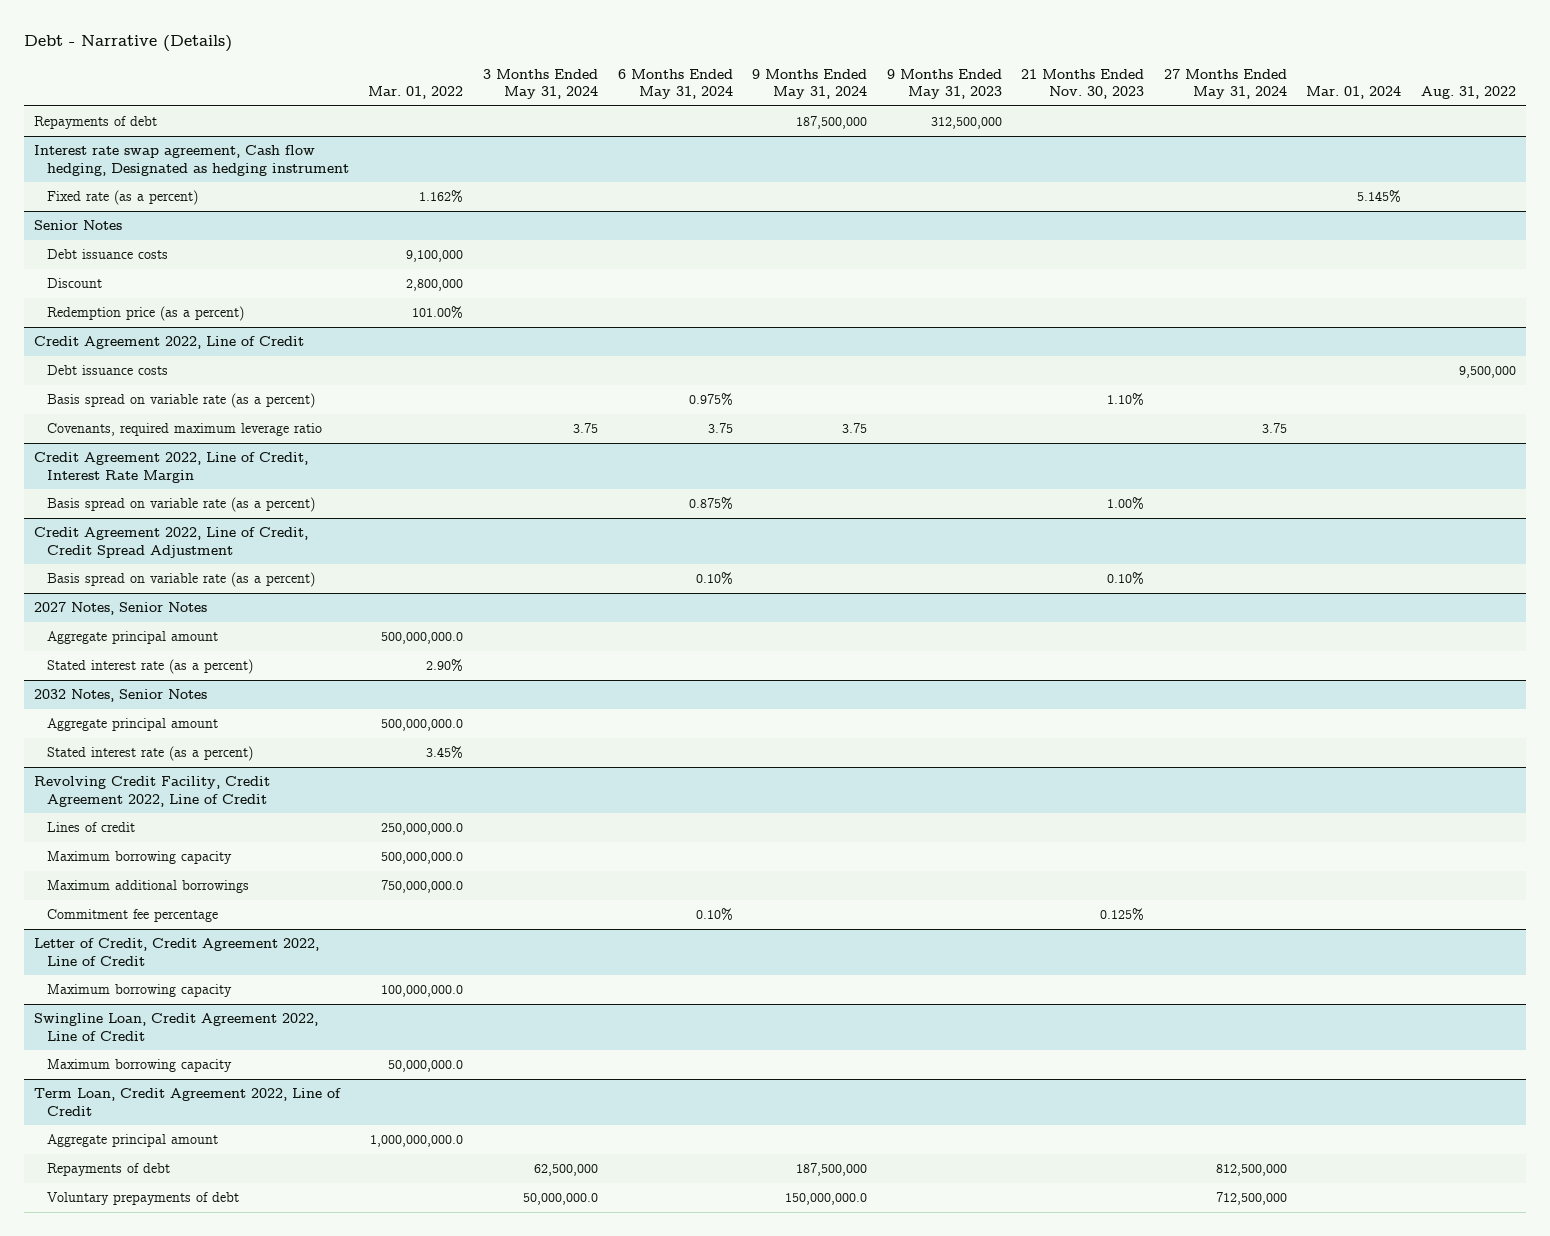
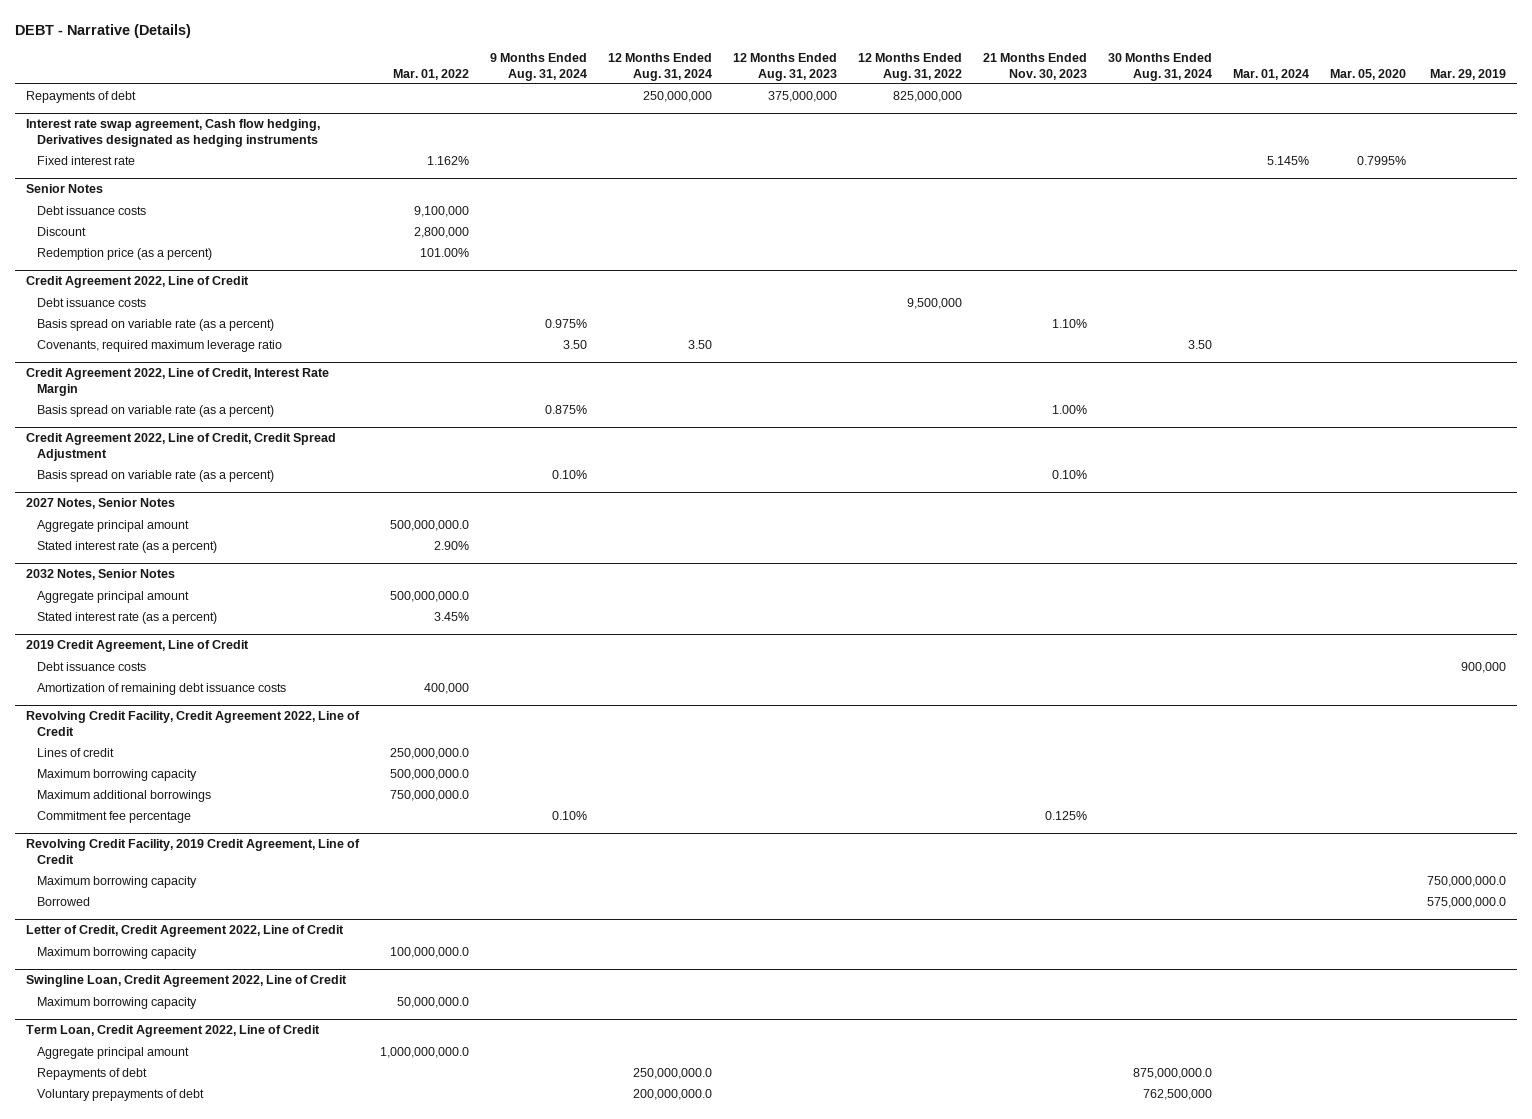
- Debt - Narrative (Details)
+ DEBT - Narrative (Details)
- | Mar. 01, 2022 | 3 Months Ended May 31, 2024 | 6 Months Ended May 31, 2024 | 9 Months Ended May 31, 2024 | 9 Months Ended May 31, 2023 | 21 Months Ended Nov. 30, 2023 | 27 Months Ended May 31, 2024 | Mar. 01, 2024 | Aug. 31, 2022
+ | Mar. 01, 2022 | 9 Months Ended Aug. 31, 2024 | 12 Months Ended Aug. 31, 2024 | 12 Months Ended Aug. 31, 2023 | 12 Months Ended Aug. 31, 2022 | 21 Months Ended Nov. 30, 2023 | 30 Months Ended Aug. 31, 2024 | Mar. 01, 2024 | Mar. 05, 2020 | Mar. 29, 2019
- Interest rate swap agreement, Cash flow hedging, Designated as hedging instrument
- Fixed rate (as a percent) | 1.162% | | | | | | | 5.145% |
+ Interest rate swap agreement, Cash flow hedging, Derivatives designated as hedging instruments
+ Fixed interest rate | 1.162% | | | | | | | 5.145% | 0.7995% |
+ 2019 Credit Agreement, Line of Credit
+ Debt issuance costs | | | | | | | | | | 900,000
+ Amortization of remaining debt issuance costs | 400,000 | | | | | | | | |
+ Revolving Credit Facility, 2019 Credit Agreement, Line of Credit
+ Maximum borrowing capacity | | | | | | | | | | 750,000,000.0
+ Borrowed | | | | | | | | | | 575,000,000.0

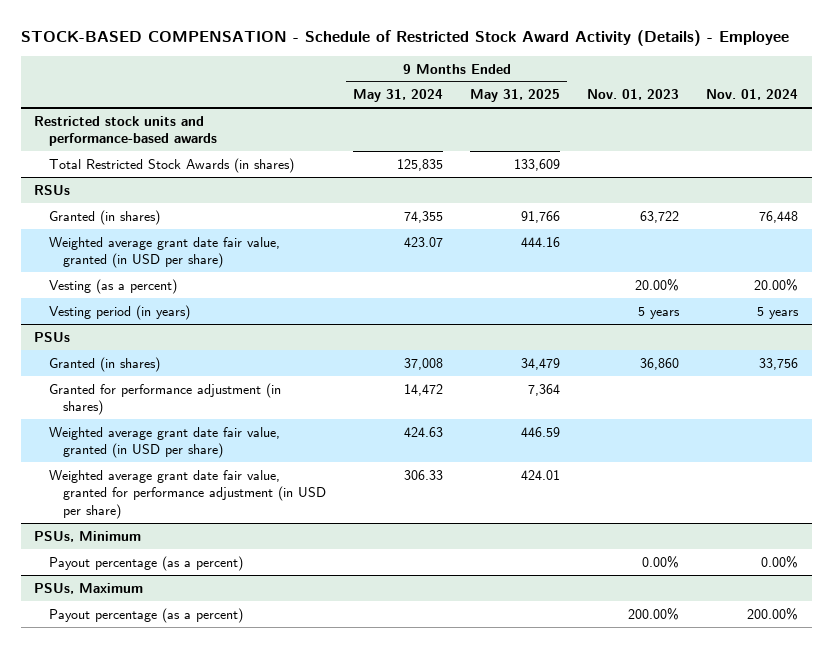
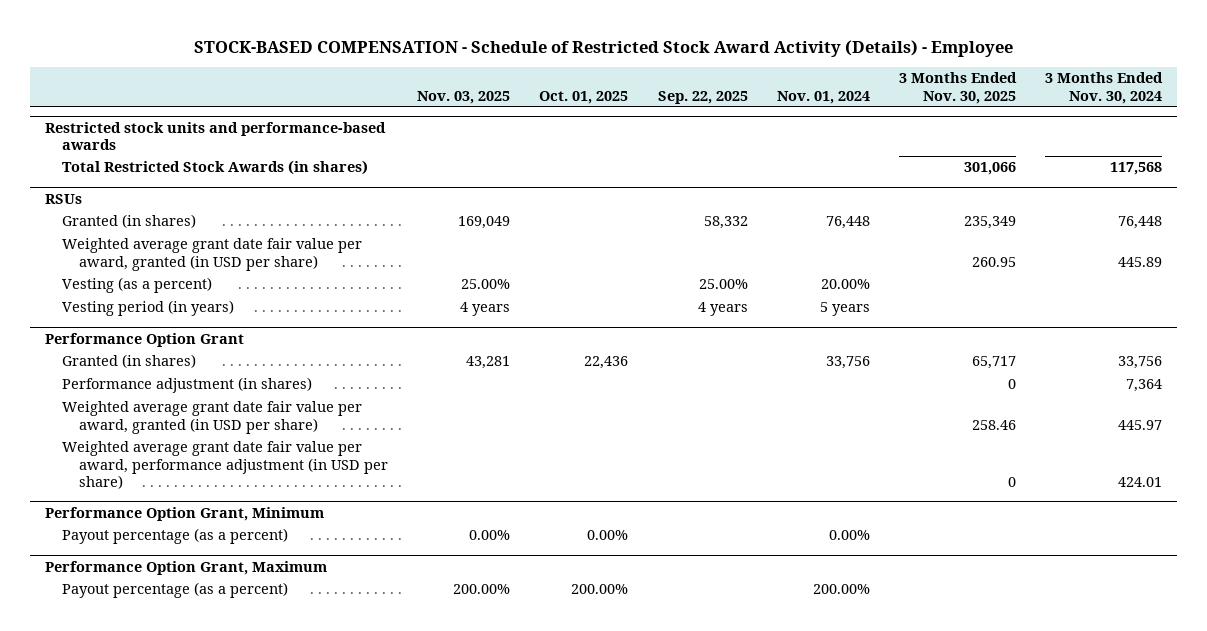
- | 9 Months Ended May 31, 2024 | 9 Months Ended May 31, 2025 | Nov. 01, 2023 | Nov. 01, 2024
+ | Nov. 03, 2025 | Oct. 01, 2025 | Sep. 22, 2025 | Nov. 01, 2024 | 3 Months Ended Nov. 30, 2025 | 3 Months Ended Nov. 30, 2024
@ RSUs
- Weighted average grant date fair value, granted (in USD per share) | 423.07 | 444.16 | |
+ Weighted average grant date fair value per award, granted (in USD per share) | | | | | 260.95 | 445.89
- PSUs
+ Performance Option Grant
- Granted for performance adjustment (in shares) | 14,472 | 7,364 | |
- Weighted average grant date fair value, granted (in USD per share) | 424.63 | 446.59 | |
- Weighted average grant date fair value, granted for performance adjustment (in USD per share) | 306.33 | 424.01 | |
- PSUs, Minimum
- Payout percentage (as a percent) | | | 0.00% | 0.00%
- PSUs, Maximum
+ Performance adjustment (in shares) | | | | | 0 | 7,364
+ Weighted average grant date fair value per award, granted (in USD per share) | | | | | 258.46 | 445.97
+ Weighted average grant date fair value per award, performance adjustment (in USD per share) | | | | | 0 | 424.01
+ Performance Option Grant, Minimum
+ Payout percentage (as a percent) | 0.00% | 0.00% | | 0.00% | |
+ Performance Option Grant, Maximum

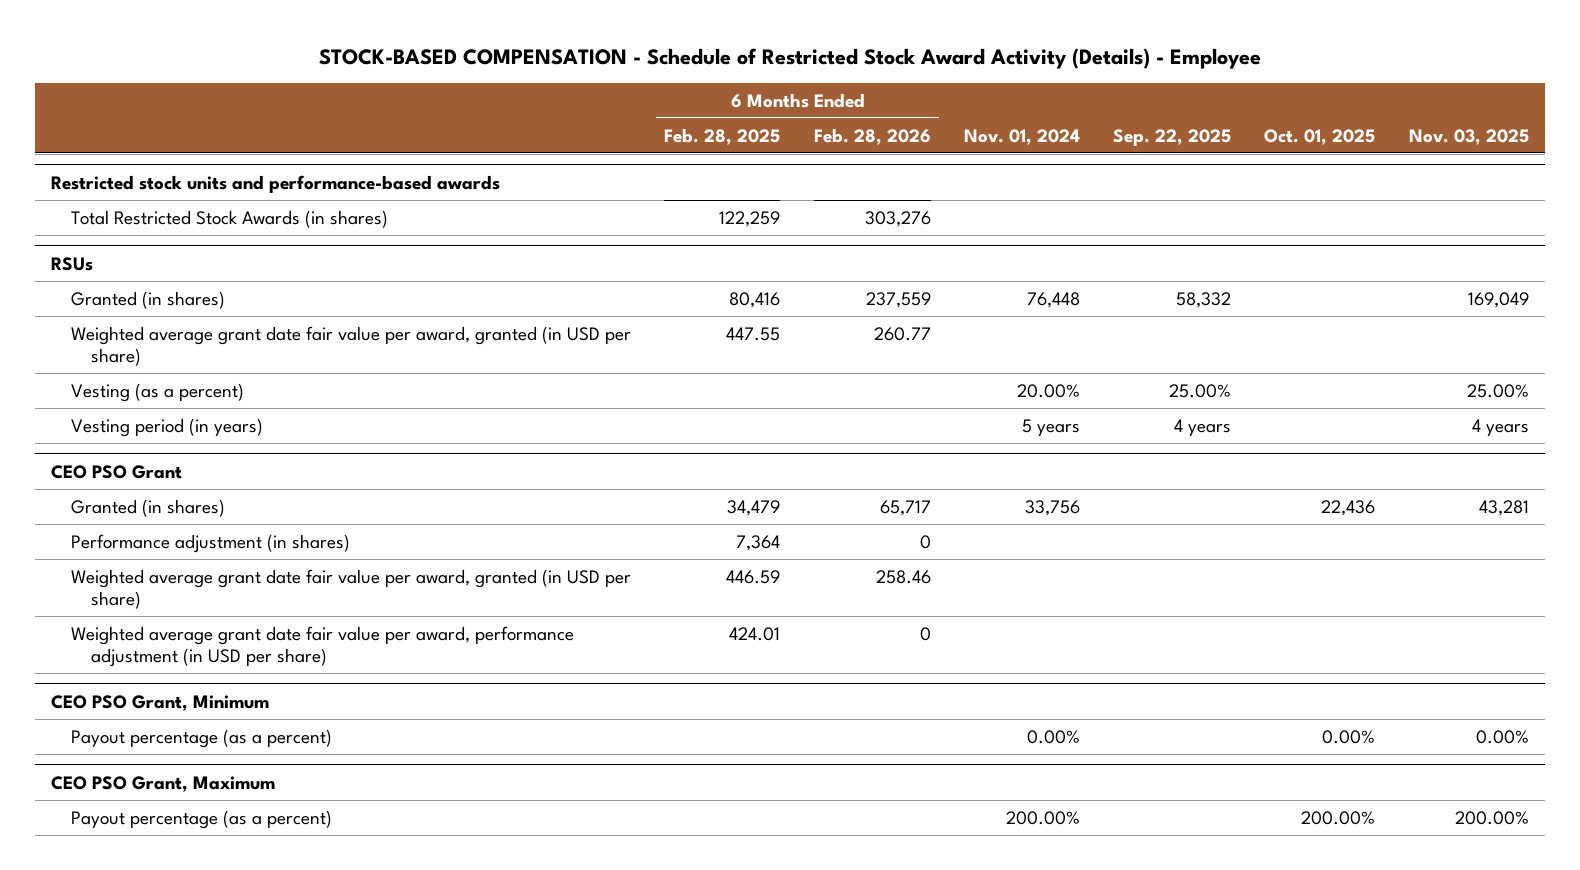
- | Nov. 03, 2025 | Oct. 01, 2025 | Sep. 22, 2025 | Nov. 01, 2024 | 3 Months Ended Nov. 30, 2025 | 3 Months Ended Nov. 30, 2024
+ | 6 Months Ended Feb. 28, 2025 | 6 Months Ended Feb. 28, 2026 | Nov. 01, 2024 | Sep. 22, 2025 | Oct. 01, 2025 | Nov. 03, 2025
- Performance Option Grant
+ CEO PSO Grant
- Performance Option Grant, Minimum
- Payout percentage (as a percent) | 0.00% | 0.00% | | 0.00% | |
- Performance Option Grant, Maximum
+ CEO PSO Grant, Minimum
+ Payout percentage (as a percent) | | | 0.00% | | 0.00% | 0.00%
+ CEO PSO Grant, Maximum

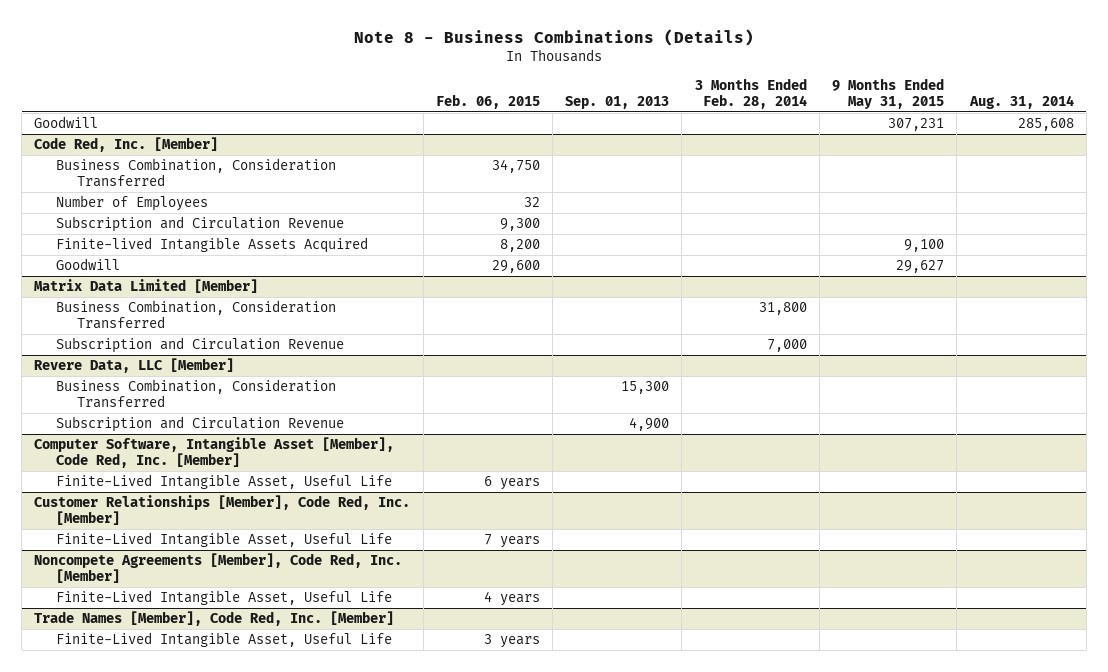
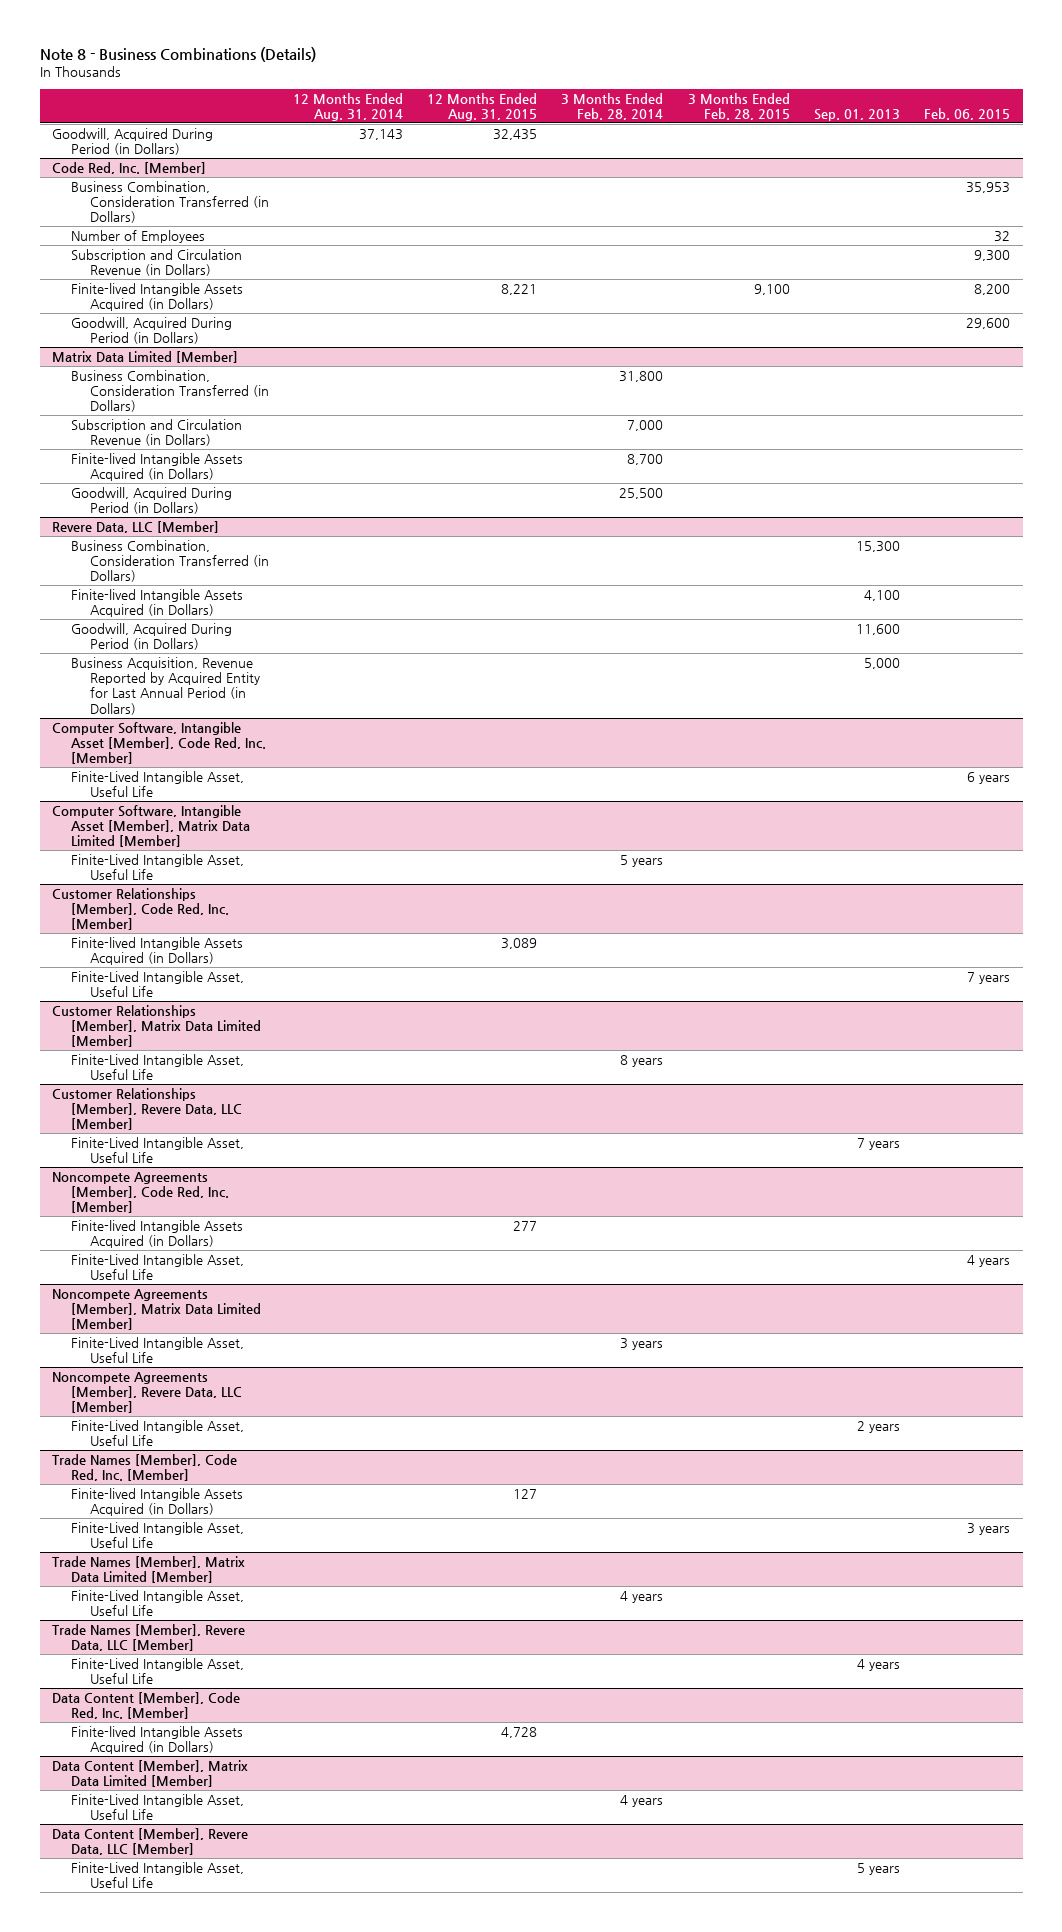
- | Feb. 06, 2015 | Sep. 01, 2013 | 3 Months Ended Feb. 28, 2014 | 9 Months Ended May 31, 2015 | Aug. 31, 2014
+ | 12 Months Ended Aug. 31, 2014 | 12 Months Ended Aug. 31, 2015 | 3 Months Ended Feb. 28, 2014 | 3 Months Ended Feb. 28, 2015 | Sep. 01, 2013 | Feb. 06, 2015
- Goodwill | | | | 307,231 | 285,608
+ Goodwill, Acquired During Period (in Dollars) | 37,143 | 32,435 | | | |
@ Code Red, Inc. [Member]
- Business Combination, Consideration Transferred | 34,750 | | | |
+ Business Combination, Consideration Transferred (in Dollars) | | | | | | 35,953
- Subscription and Circulation Revenue | 9,300 | | | |
- Finite-lived Intangible Assets Acquired | 8,200 | | | 9,100 |
- Goodwill | 29,600 | | | 29,627 |
+ Subscription and Circulation Revenue (in Dollars) | | | | | | 9,300
+ Finite-lived Intangible Assets Acquired (in Dollars) | | 8,221 | | 9,100 | | 8,200
+ Goodwill, Acquired During Period (in Dollars) | | | | | | 29,600
@ Matrix Data Limited [Member]
- Business Combination, Consideration Transferred | | | 31,800 | |
- Subscription and Circulation Revenue | | | 7,000 | |
+ Business Combination, Consideration Transferred (in Dollars) | | | 31,800 | | |
+ Subscription and Circulation Revenue (in Dollars) | | | 7,000 | | |
+ Finite-lived Intangible Assets Acquired (in Dollars) | | | 8,700 | | |
+ Goodwill, Acquired During Period (in Dollars) | | | 25,500 | | |
@ Revere Data, LLC [Member]
- Business Combination, Consideration Transferred | | 15,300 | | |
- Subscription and Circulation Revenue | | 4,900 | | |
+ Business Combination, Consideration Transferred (in Dollars) | | | | | 15,300 |
+ Finite-lived Intangible Assets Acquired (in Dollars) | | | | | 4,100 |
+ Goodwill, Acquired During Period (in Dollars) | | | | | 11,600 |
+ Business Acquisition, Revenue Reported by Acquired Entity for Last Annual Period (in Dollars) | | | | | 5,000 |
+ Computer Software, Intangible Asset [Member], Matrix Data Limited [Member]
+ Finite-Lived Intangible Asset, Useful Life | | | 5 years | | |
@ Customer Relationships [Member], Code Red, Inc. [Member]
+ Finite-lived Intangible Assets Acquired (in Dollars) | | 3,089 | | | |
+ Customer Relationships [Member], Matrix Data Limited [Member]
+ Finite-Lived Intangible Asset, Useful Life | | | 8 years | | |
+ Customer Relationships [Member], Revere Data, LLC [Member]
+ Finite-Lived Intangible Asset, Useful Life | | | | | 7 years |
@ Noncompete Agreements [Member], Code Red, Inc. [Member]
+ Finite-lived Intangible Assets Acquired (in Dollars) | | 277 | | | |
+ Noncompete Agreements [Member], Matrix Data Limited [Member]
+ Finite-Lived Intangible Asset, Useful Life | | | 3 years | | |
+ Noncompete Agreements [Member], Revere Data, LLC [Member]
+ Finite-Lived Intangible Asset, Useful Life | | | | | 2 years |
@ Trade Names [Member], Code Red, Inc. [Member]
+ Finite-lived Intangible Assets Acquired (in Dollars) | | 127 | | | |
+ Trade Names [Member], Matrix Data Limited [Member]
+ Finite-Lived Intangible Asset, Useful Life | | | 4 years | | |
+ Trade Names [Member], Revere Data, LLC [Member]
+ Finite-Lived Intangible Asset, Useful Life | | | | | 4 years |
+ Data Content [Member], Code Red, Inc. [Member]
+ Finite-lived Intangible Assets Acquired (in Dollars) | | 4,728 | | | |
+ Data Content [Member], Matrix Data Limited [Member]
+ Finite-Lived Intangible Asset, Useful Life | | | 4 years | | |
+ Data Content [Member], Revere Data, LLC [Member]
+ Finite-Lived Intangible Asset, Useful Life | | | | | 5 years |

